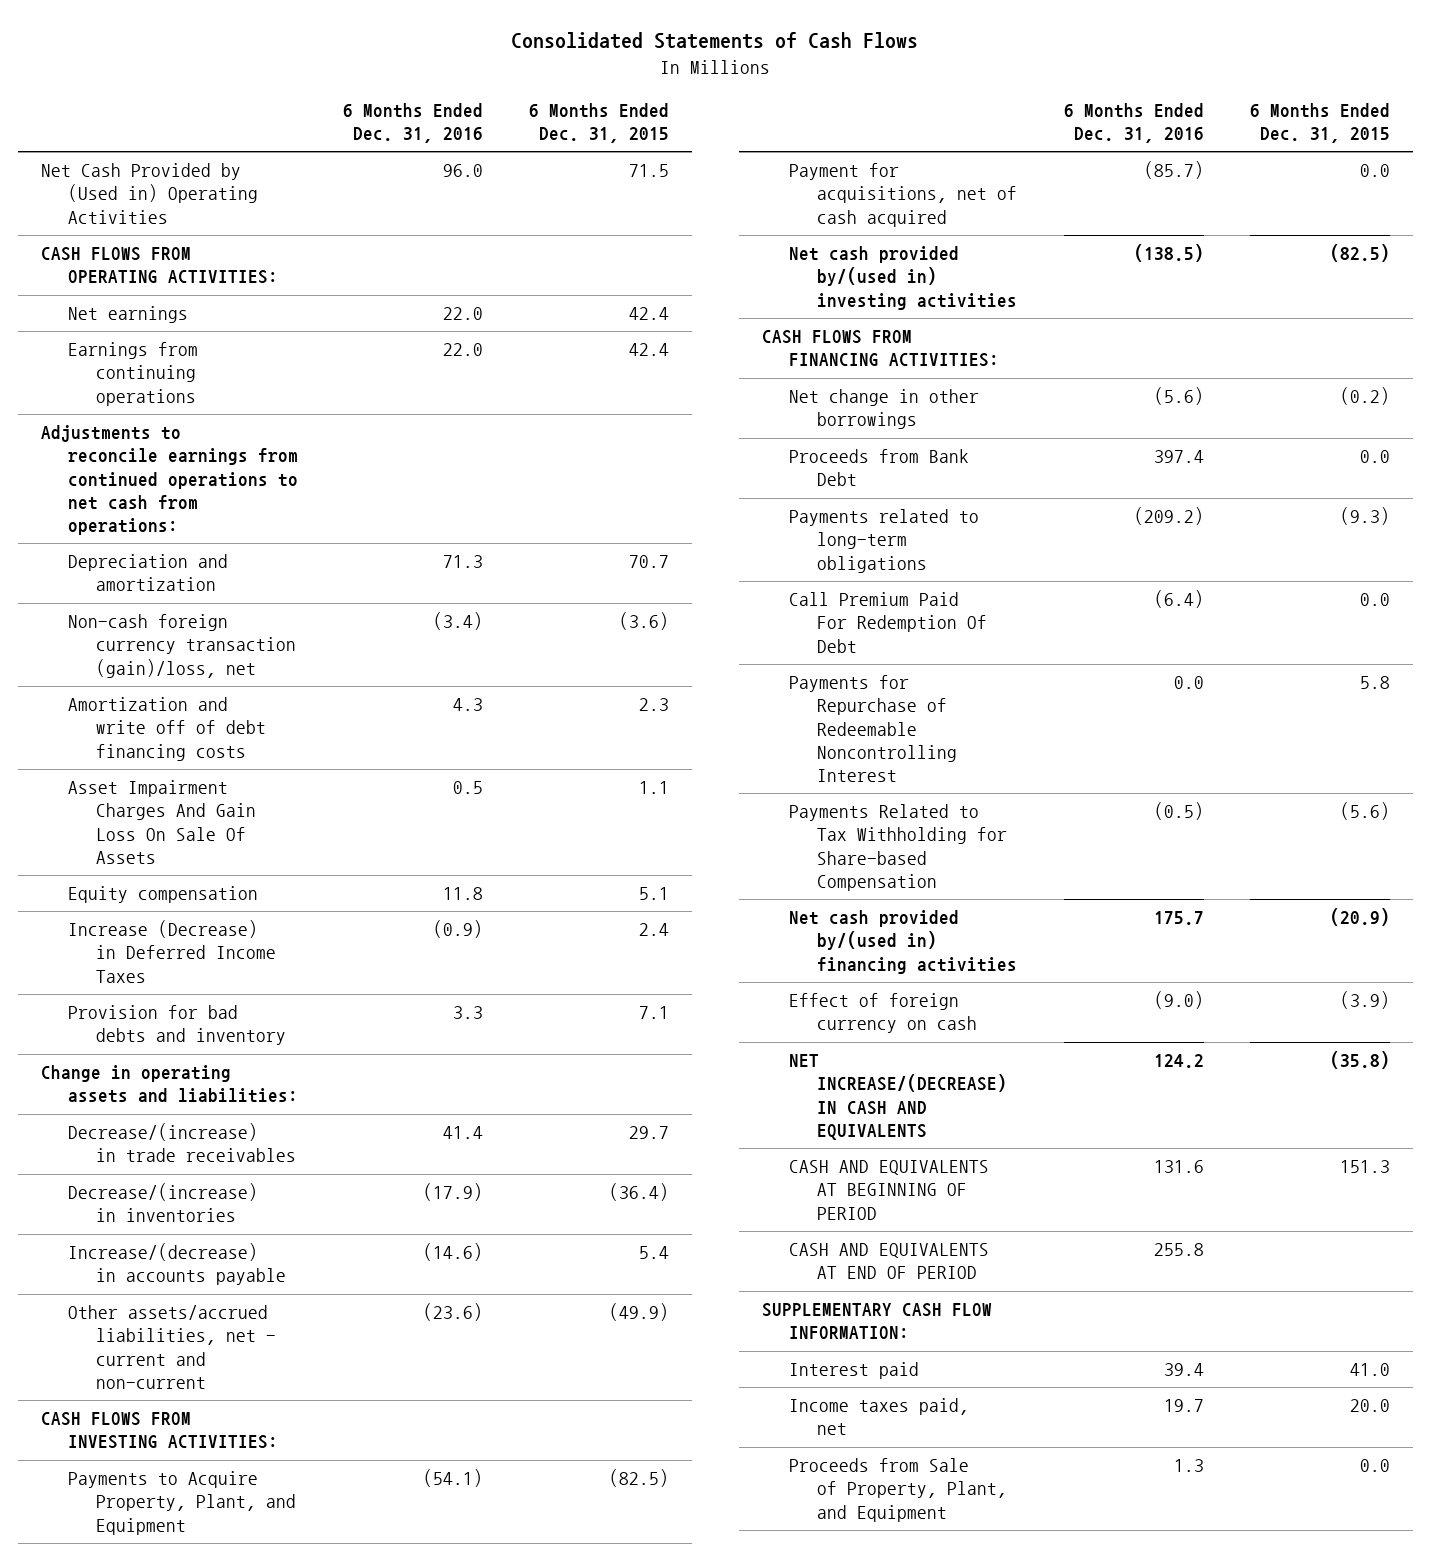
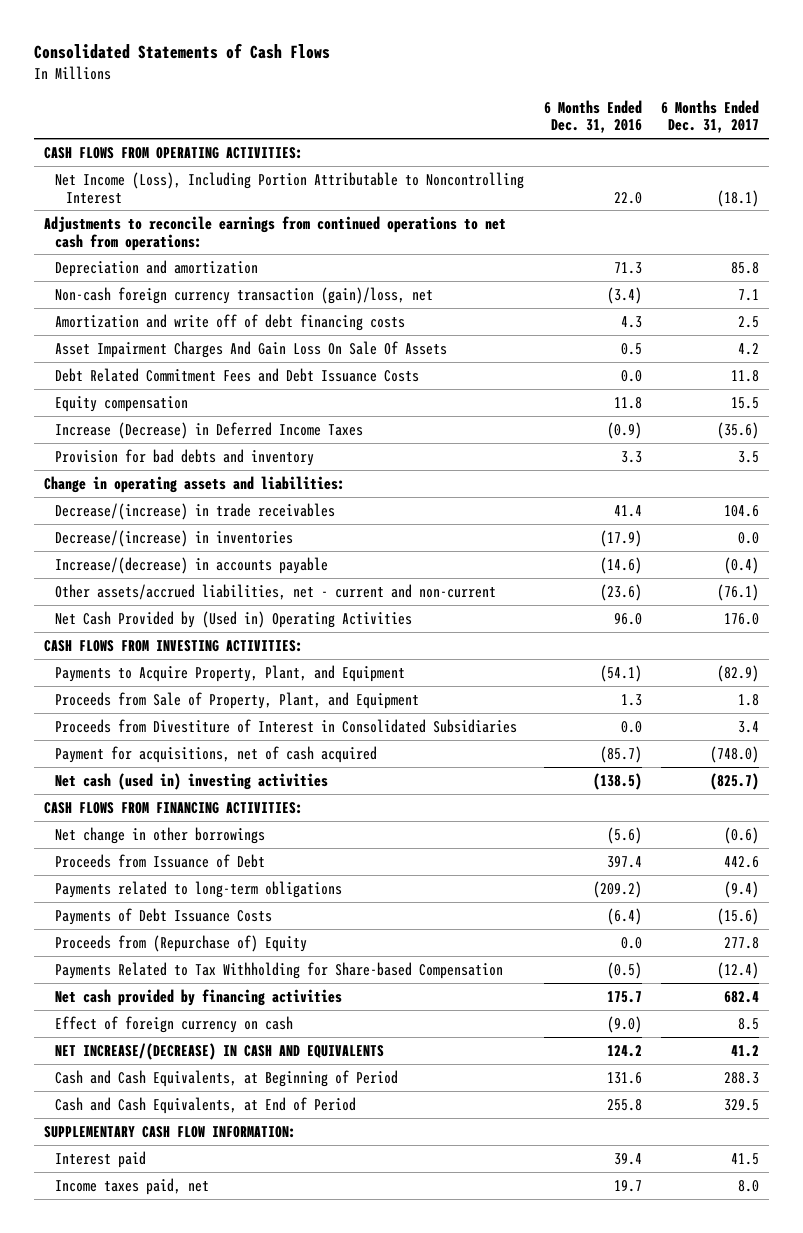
- | 6 Months Ended Dec. 31, 2016 | 6 Months Ended Dec. 31, 2015
+ | 6 Months Ended Dec. 31, 2016 | 6 Months Ended Dec. 31, 2017
- Net earnings | 22.0 | 42.4
- Earnings from continuing operations | 22.0 | 42.4
+ Net Income (Loss), Including Portion Attributable to Noncontrolling Interest | 22.0 | (18.1)
+ Debt Related Commitment Fees and Debt Issuance Costs | 0.0 | 11.8
moved down: Net Cash Provided by (Used in) Operating Activities | 96.0 | 176.0
moved up: Proceeds from Sale of Property, Plant, and Equipment | 1.3 | 1.8
+ Proceeds from Divestiture of Interest in Consolidated Subsidiaries | 0.0 | 3.4
- Net cash provided by/(used in) investing activities | (138.5) | (82.5)
+ Net cash (used in) investing activities | (138.5) | (825.7)
- Proceeds from Bank Debt | 397.4 | 0.0
+ Proceeds from Issuance of Debt | 397.4 | 442.6
- Call Premium Paid For Redemption Of Debt | (6.4) | 0.0
- Payments for Repurchase of Redeemable Noncontrolling Interest | 0.0 | 5.8
+ Payments of Debt Issuance Costs | (6.4) | (15.6)
+ Proceeds from (Repurchase of) Equity | 0.0 | 277.8
- Net cash provided by/(used in) financing activities | 175.7 | (20.9)
+ Net cash provided by financing activities | 175.7 | 682.4
- CASH AND EQUIVALENTS AT BEGINNING OF PERIOD | 131.6 | 151.3
- CASH AND EQUIVALENTS AT END OF PERIOD | 255.8 |
+ Cash and Cash Equivalents, at Beginning of Period | 131.6 | 288.3
+ Cash and Cash Equivalents, at End of Period | 255.8 | 329.5

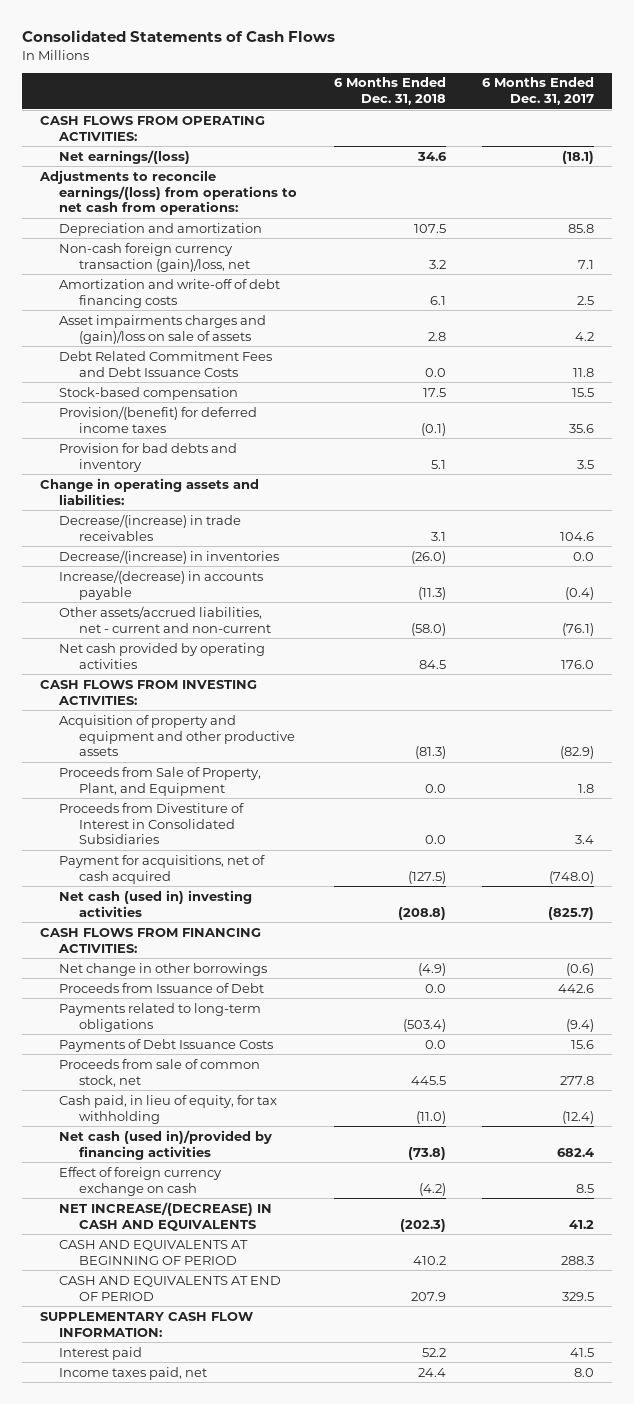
- | 6 Months Ended Dec. 31, 2016 | 6 Months Ended Dec. 31, 2017
+ | 6 Months Ended Dec. 31, 2018 | 6 Months Ended Dec. 31, 2017
- Net Income (Loss), Including Portion Attributable to Noncontrolling Interest | 22.0 | (18.1)
- Adjustments to reconcile earnings from continued operations to net cash from operations:
+ Net earnings/(loss) | 34.6 | (18.1)
+ Adjustments to reconcile earnings/(loss) from operations to net cash from operations:
- Amortization and write off of debt financing costs | 4.3 | 2.5
- Asset Impairment Charges And Gain Loss On Sale Of Assets | 0.5 | 4.2
+ Amortization and write-off of debt financing costs | 6.1 | 2.5
+ Asset impairments charges and (gain)/loss on sale of assets | 2.8 | 4.2
- Equity compensation | 11.8 | 15.5
- Increase (Decrease) in Deferred Income Taxes | (0.9) | (35.6)
+ Stock-based compensation | 17.5 | 15.5
+ Provision/(benefit) for deferred income taxes | (0.1) | 35.6
- Net Cash Provided by (Used in) Operating Activities | 96.0 | 176.0
+ Net cash provided by operating activities | 84.5 | 176.0
- Payments to Acquire Property, Plant, and Equipment | (54.1) | (82.9)
+ Acquisition of property and equipment and other productive assets | (81.3) | (82.9)
- Payments of Debt Issuance Costs | (6.4) | (15.6)
- Proceeds from (Repurchase of) Equity | 0.0 | 277.8
- Payments Related to Tax Withholding for Share-based Compensation | (0.5) | (12.4)
- Net cash provided by financing activities | 175.7 | 682.4
- Effect of foreign currency on cash | (9.0) | 8.5
+ Payments of Debt Issuance Costs | 0.0 | 15.6
+ Proceeds from sale of common stock, net | 445.5 | 277.8
+ Cash paid, in lieu of equity, for tax withholding | (11.0) | (12.4)
+ Net cash (used in)/provided by financing activities | (73.8) | 682.4
+ Effect of foreign currency exchange on cash | (4.2) | 8.5
- Cash and Cash Equivalents, at Beginning of Period | 131.6 | 288.3
- Cash and Cash Equivalents, at End of Period | 255.8 | 329.5
+ CASH AND EQUIVALENTS AT BEGINNING OF PERIOD | 410.2 | 288.3
+ CASH AND EQUIVALENTS AT END OF PERIOD | 207.9 | 329.5

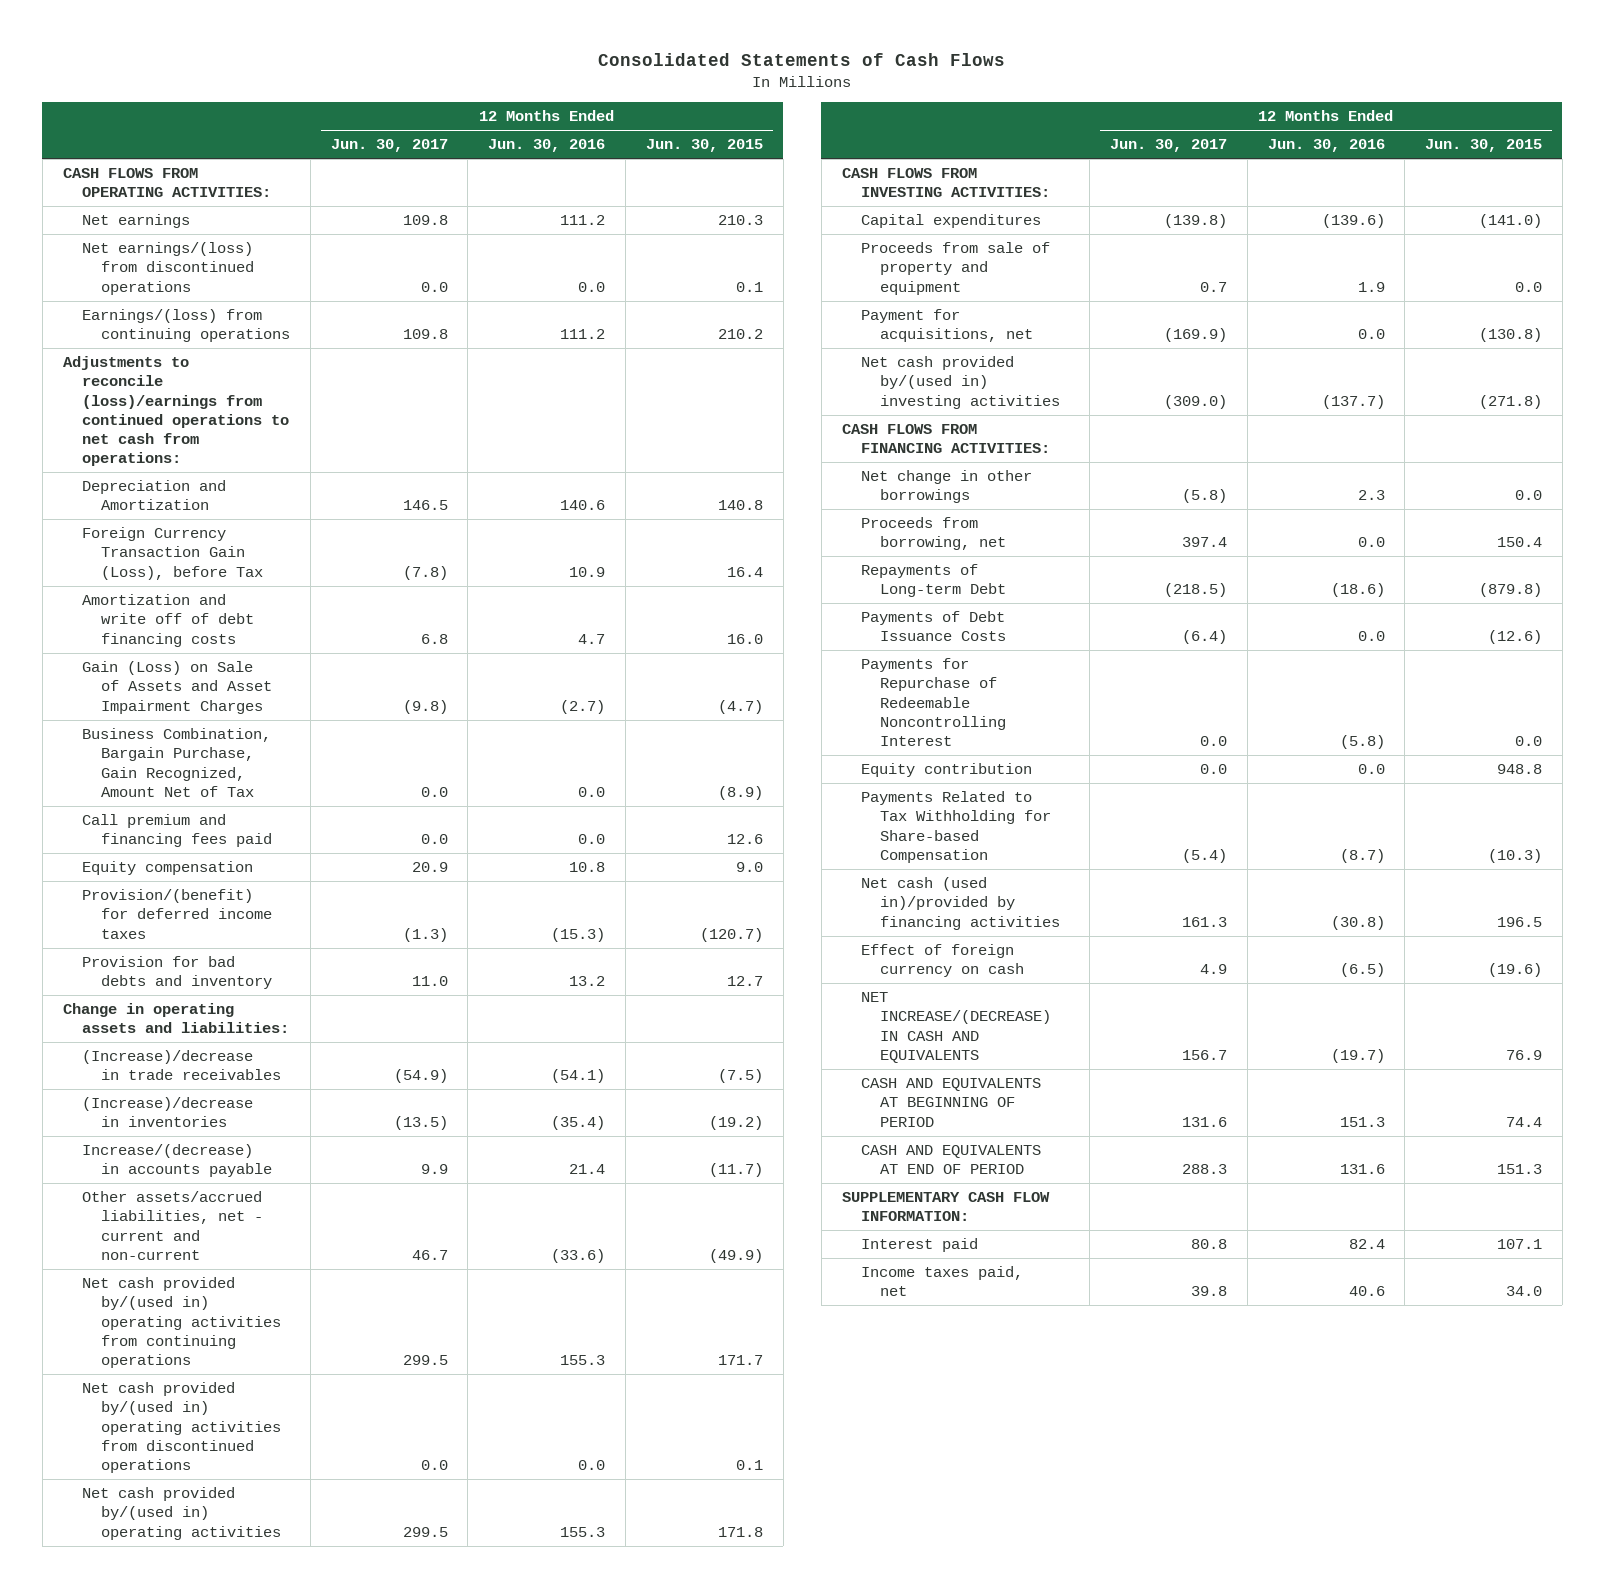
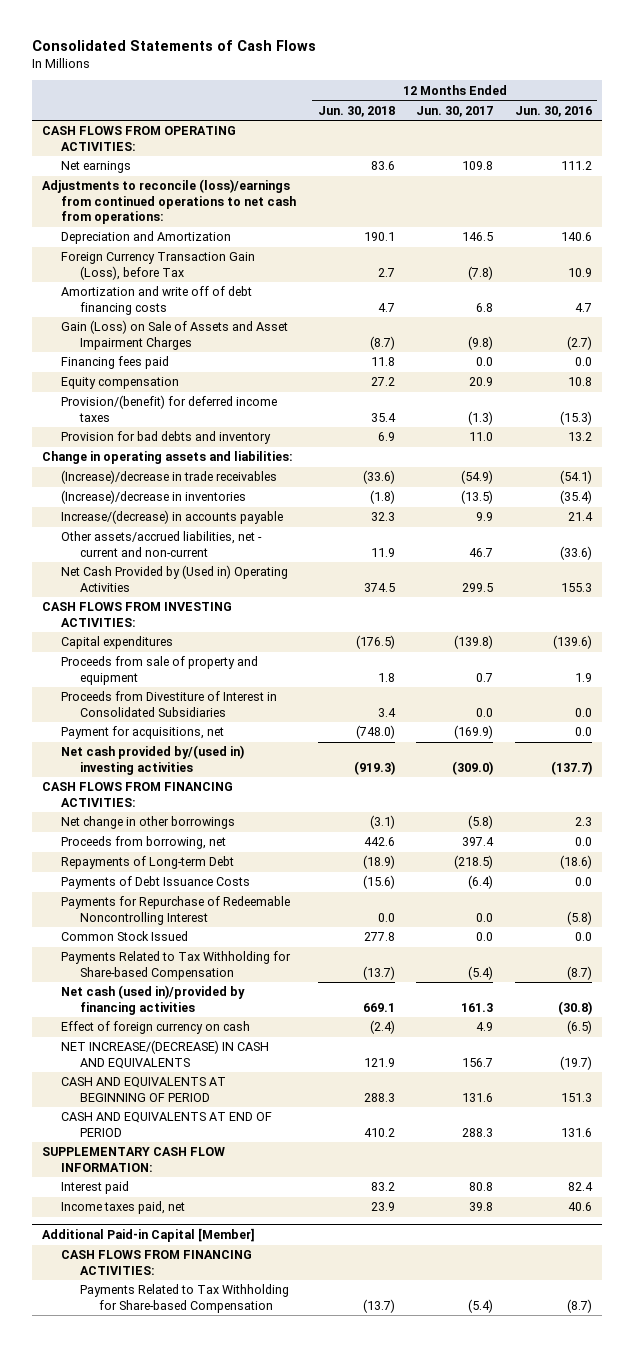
- | 12 Months Ended Jun. 30, 2017 | 12 Months Ended Jun. 30, 2016 | 12 Months Ended Jun. 30, 2015
+ | 12 Months Ended Jun. 30, 2018 | 12 Months Ended Jun. 30, 2017 | 12 Months Ended Jun. 30, 2016
- Net earnings/(loss) from discontinued operations | 0.0 | 0.0 | 0.1
- Earnings/(loss) from continuing operations | 109.8 | 111.2 | 210.2
- Business Combination, Bargain Purchase, Gain Recognized, Amount Net of Tax | 0.0 | 0.0 | (8.9)
- Call premium and financing fees paid | 0.0 | 0.0 | 12.6
+ Financing fees paid | 11.8 | 0.0 | 0.0
- Net cash provided by/(used in) operating activities from continuing operations | 299.5 | 155.3 | 171.7
- Net cash provided by/(used in) operating activities from discontinued operations | 0.0 | 0.0 | 0.1
- Net cash provided by/(used in) operating activities | 299.5 | 155.3 | 171.8
+ Net Cash Provided by (Used in) Operating Activities | 374.5 | 299.5 | 155.3
+ Proceeds from Divestiture of Interest in Consolidated Subsidiaries | 3.4 | 0.0 | 0.0
- Equity contribution | 0.0 | 0.0 | 948.8
+ Common Stock Issued | 277.8 | 0.0 | 0.0
+ Additional Paid-in Capital [Member]
+ CASH FLOWS FROM FINANCING ACTIVITIES:
+ Payments Related to Tax Withholding for Share-based Compensation | (13.7) | (5.4) | (8.7)

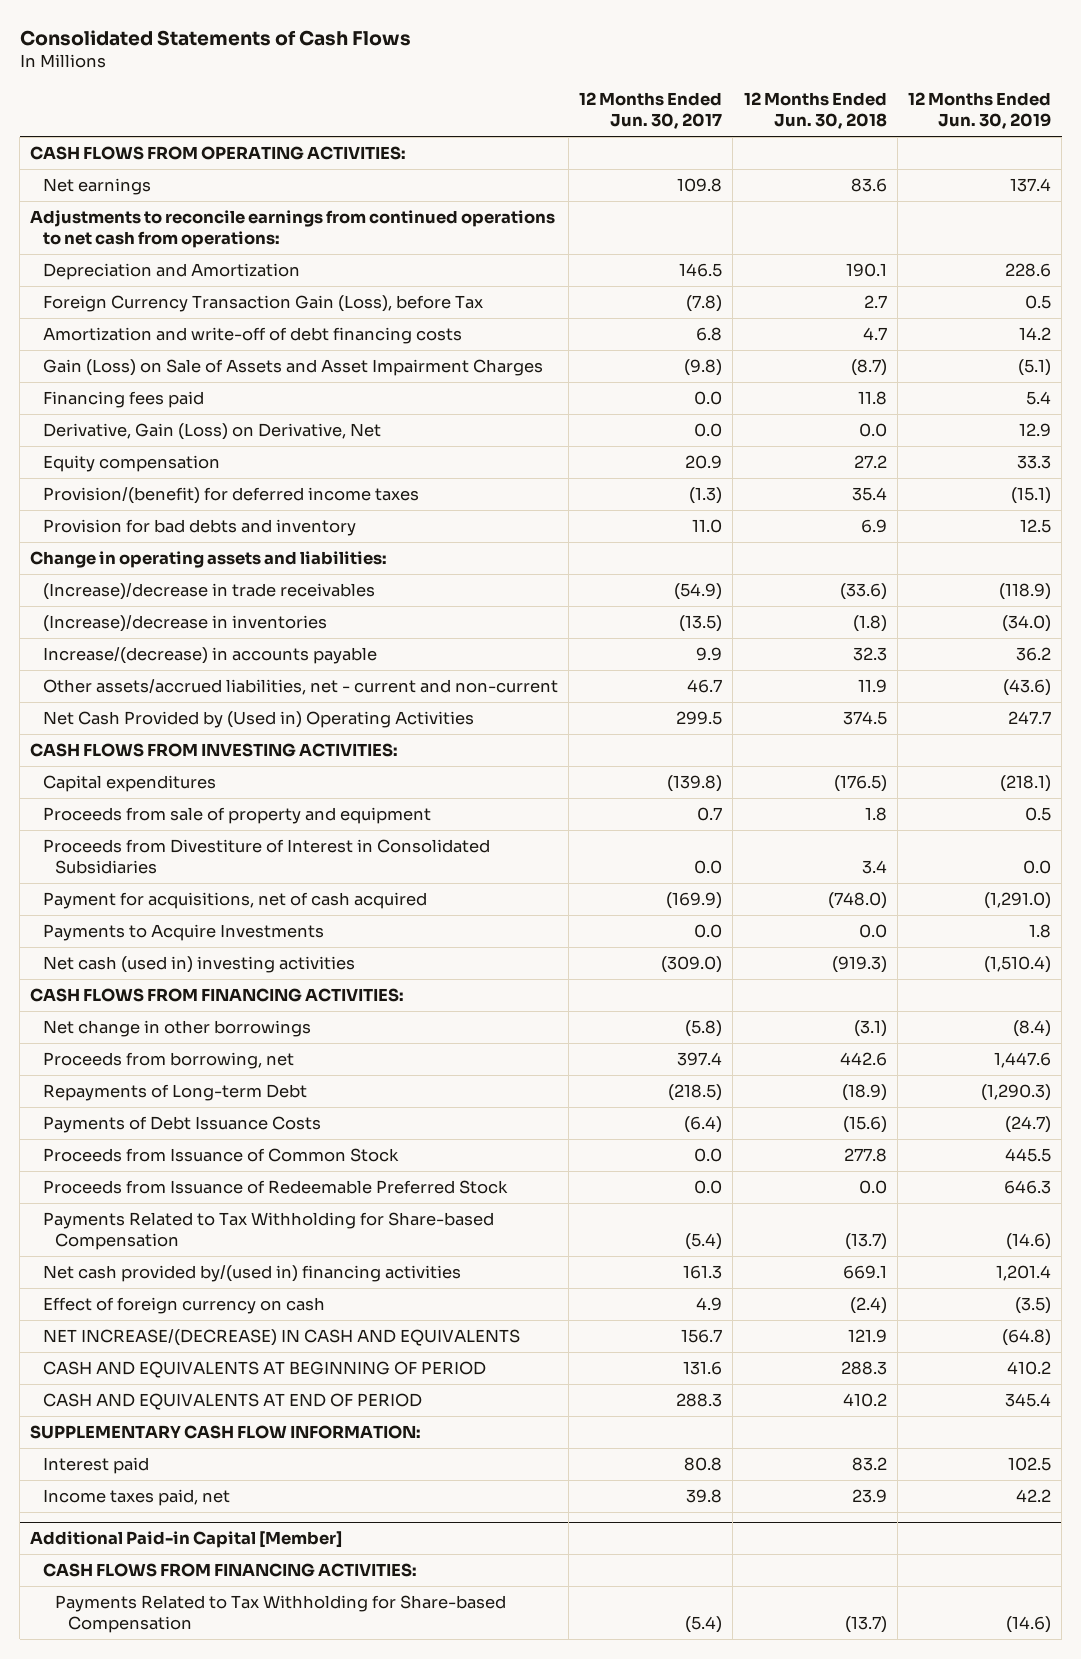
- | 12 Months Ended Jun. 30, 2018 | 12 Months Ended Jun. 30, 2017 | 12 Months Ended Jun. 30, 2016
+ | 12 Months Ended Jun. 30, 2017 | 12 Months Ended Jun. 30, 2018 | 12 Months Ended Jun. 30, 2019
- Adjustments to reconcile (loss)/earnings from continued operations to net cash from operations:
+ Adjustments to reconcile earnings from continued operations to net cash from operations:
- Amortization and write off of debt financing costs | 4.7 | 6.8 | 4.7
+ Amortization and write-off of debt financing costs | 6.8 | 4.7 | 14.2
+ Derivative, Gain (Loss) on Derivative, Net | 0.0 | 0.0 | 12.9
- Payment for acquisitions, net | (748.0) | (169.9) | 0.0
- Net cash provided by/(used in) investing activities | (919.3) | (309.0) | (137.7)
+ Payment for acquisitions, net of cash acquired | (169.9) | (748.0) | (1,291.0)
+ Payments to Acquire Investments | 0.0 | 0.0 | 1.8
+ Net cash (used in) investing activities | (309.0) | (919.3) | (1,510.4)
- Payments for Repurchase of Redeemable Noncontrolling Interest | 0.0 | 0.0 | (5.8)
- Common Stock Issued | 277.8 | 0.0 | 0.0
+ Proceeds from Issuance of Common Stock | 0.0 | 277.8 | 445.5
+ Proceeds from Issuance of Redeemable Preferred Stock | 0.0 | 0.0 | 646.3
- Net cash (used in)/provided by financing activities | 669.1 | 161.3 | (30.8)
+ Net cash provided by/(used in) financing activities | 161.3 | 669.1 | 1,201.4

